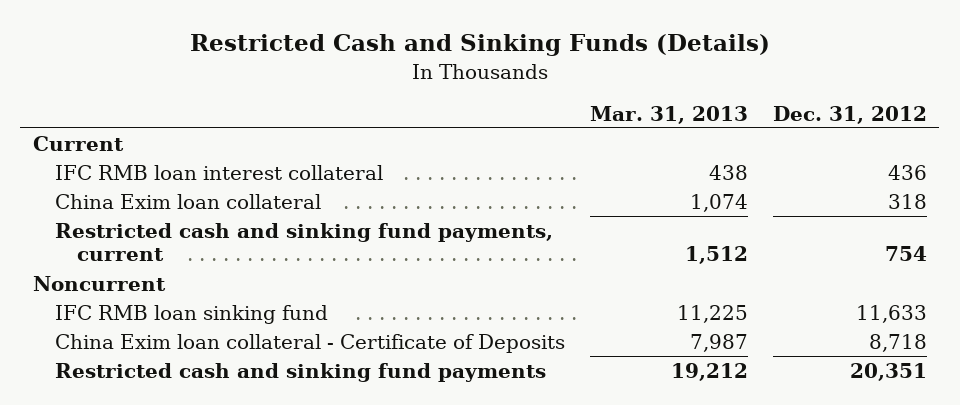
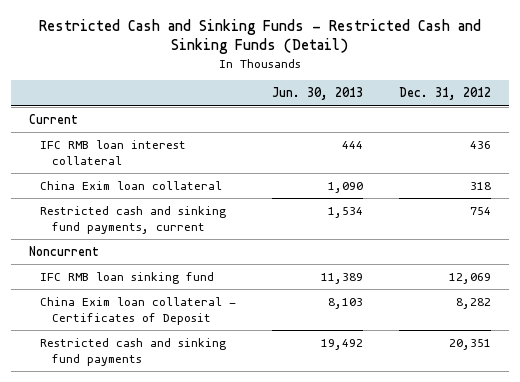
- Restricted Cash and Sinking Funds (Details)
+ Restricted Cash and Sinking Funds - Restricted Cash and Sinking Funds (Detail)
- | Mar. 31, 2013 | Dec. 31, 2012
+ | Jun. 30, 2013 | Dec. 31, 2012
- IFC RMB loan sinking fund | 11,225 | 11,633
- China Exim loan collateral - Certificate of Deposits | 7,987 | 8,718
+ IFC RMB loan sinking fund | 11,389 | 12,069
+ China Exim loan collateral - Certificates of Deposit | 8,103 | 8,282

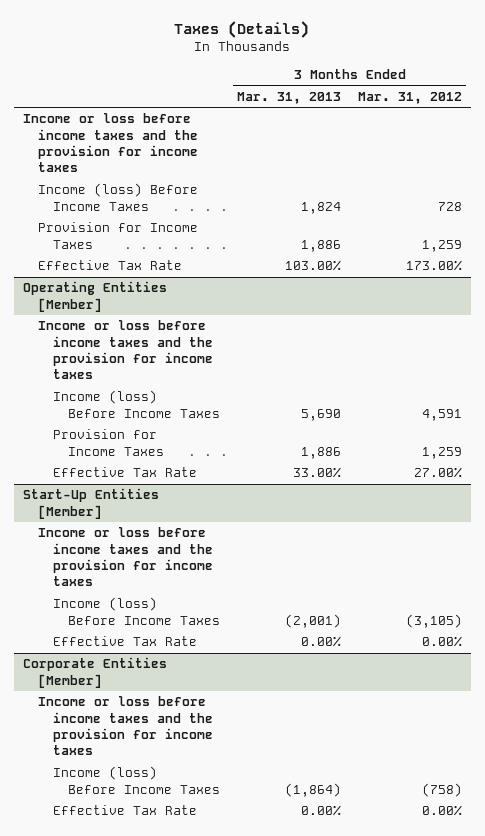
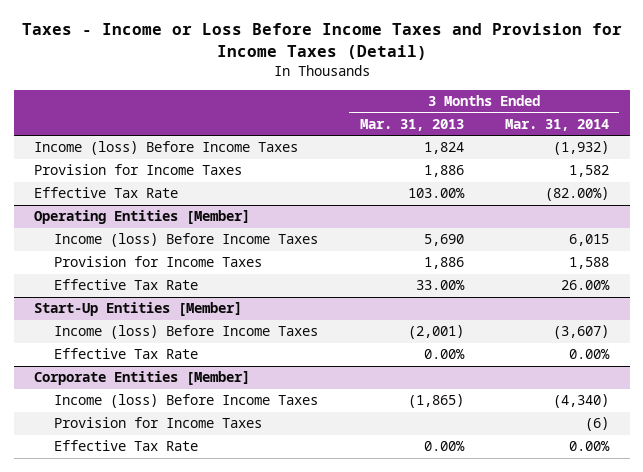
- Taxes (Details)
+ Taxes - Income or Loss Before Income Taxes and Provision for Income Taxes (Detail)
- | 3 Months Ended Mar. 31, 2013 | 3 Months Ended Mar. 31, 2012
+ | 3 Months Ended Mar. 31, 2013 | 3 Months Ended Mar. 31, 2014
- Income or loss before income taxes and the provision for income taxes
@ Operating Entities [Member]
- Income or loss before income taxes and the provision for income taxes
@ Start-Up Entities [Member]
- Income or loss before income taxes and the provision for income taxes
@ Corporate Entities [Member]
- Income or loss before income taxes and the provision for income taxes
- Income (loss) Before Income Taxes | (1,864) | (758)
+ Income (loss) Before Income Taxes | (1,865) | (4,340)
+ Provision for Income Taxes | | (6)

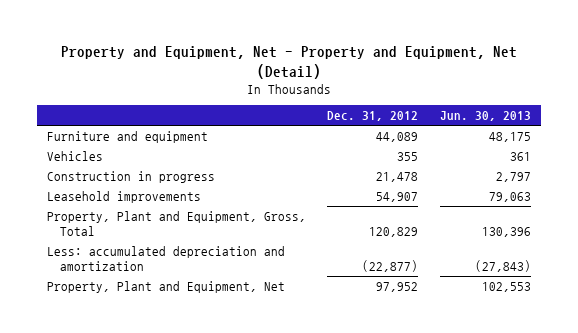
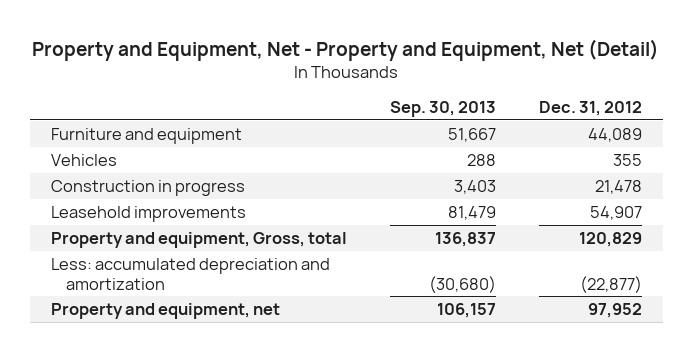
- | Dec. 31, 2012 | Jun. 30, 2013
+ | Sep. 30, 2013 | Dec. 31, 2012
- Property, Plant and Equipment, Gross, Total | 120,829 | 130,396
+ Property and equipment, Gross, total | 136,837 | 120,829
- Property, Plant and Equipment, Net | 97,952 | 102,553
+ Property and equipment, net | 106,157 | 97,952

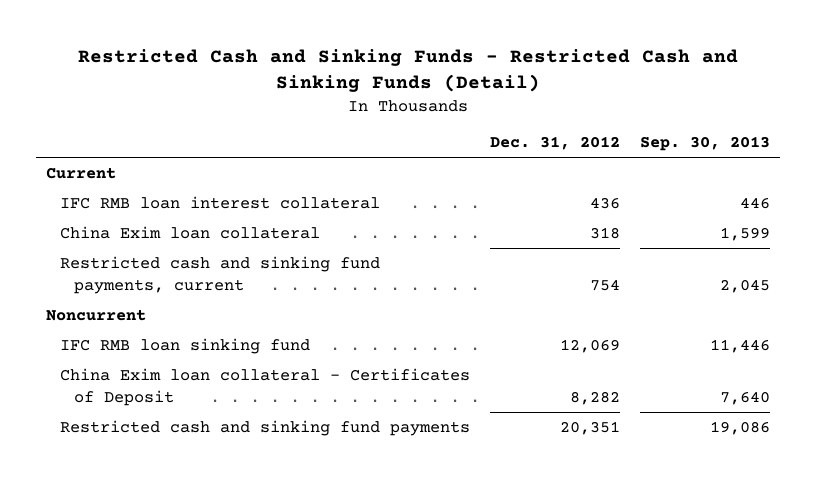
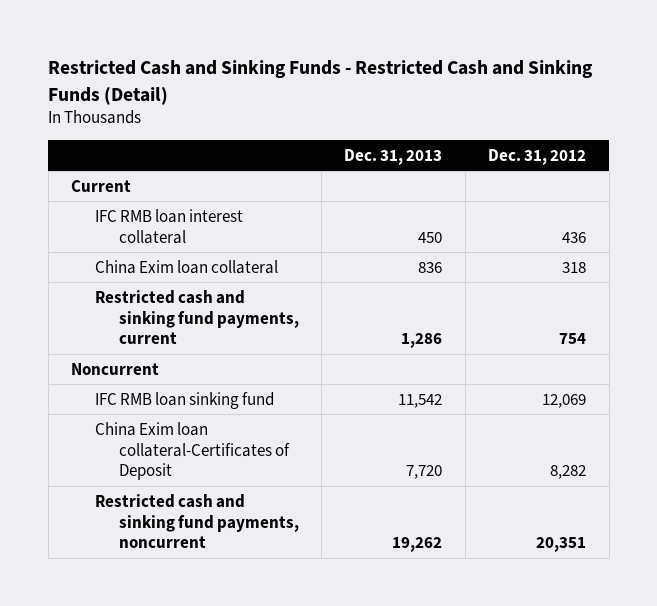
- | Dec. 31, 2012 | Sep. 30, 2013
+ | Dec. 31, 2013 | Dec. 31, 2012
- China Exim loan collateral - Certificates of Deposit | 8,282 | 7,640
- Restricted cash and sinking fund payments | 20,351 | 19,086
+ China Exim loan collateral-Certificates of Deposit | 7,720 | 8,282
+ Restricted cash and sinking fund payments, noncurrent | 19,262 | 20,351

